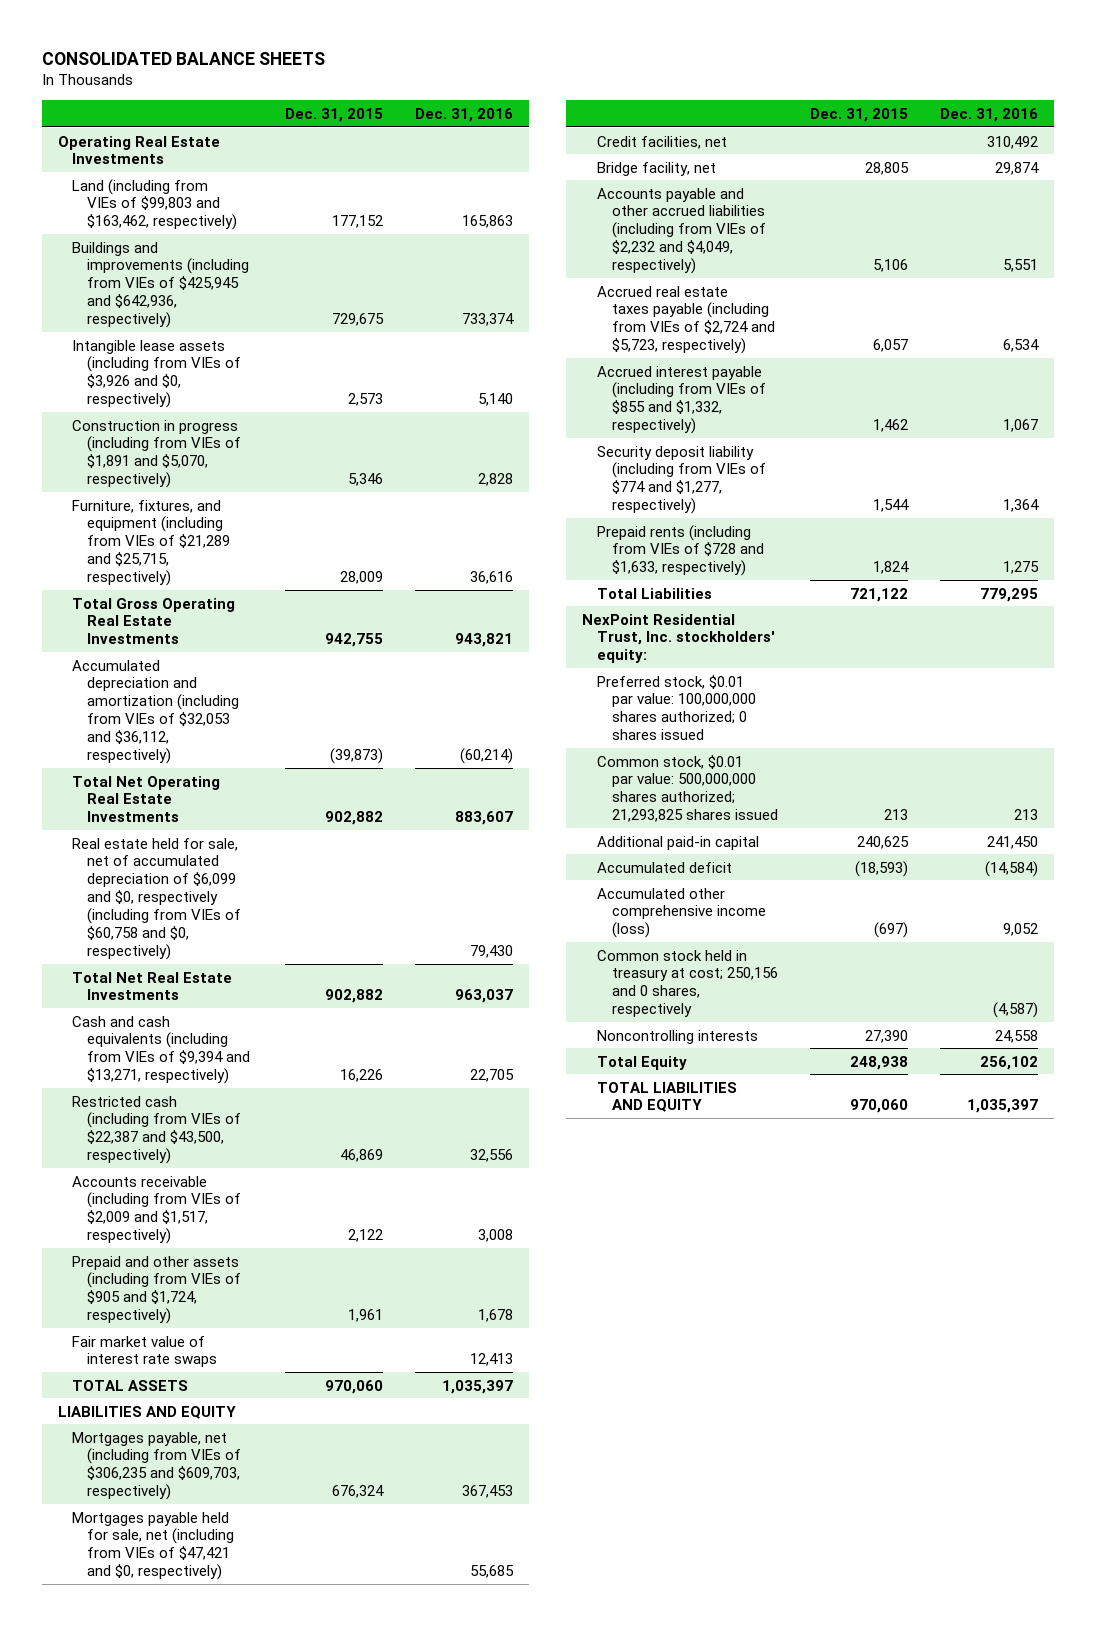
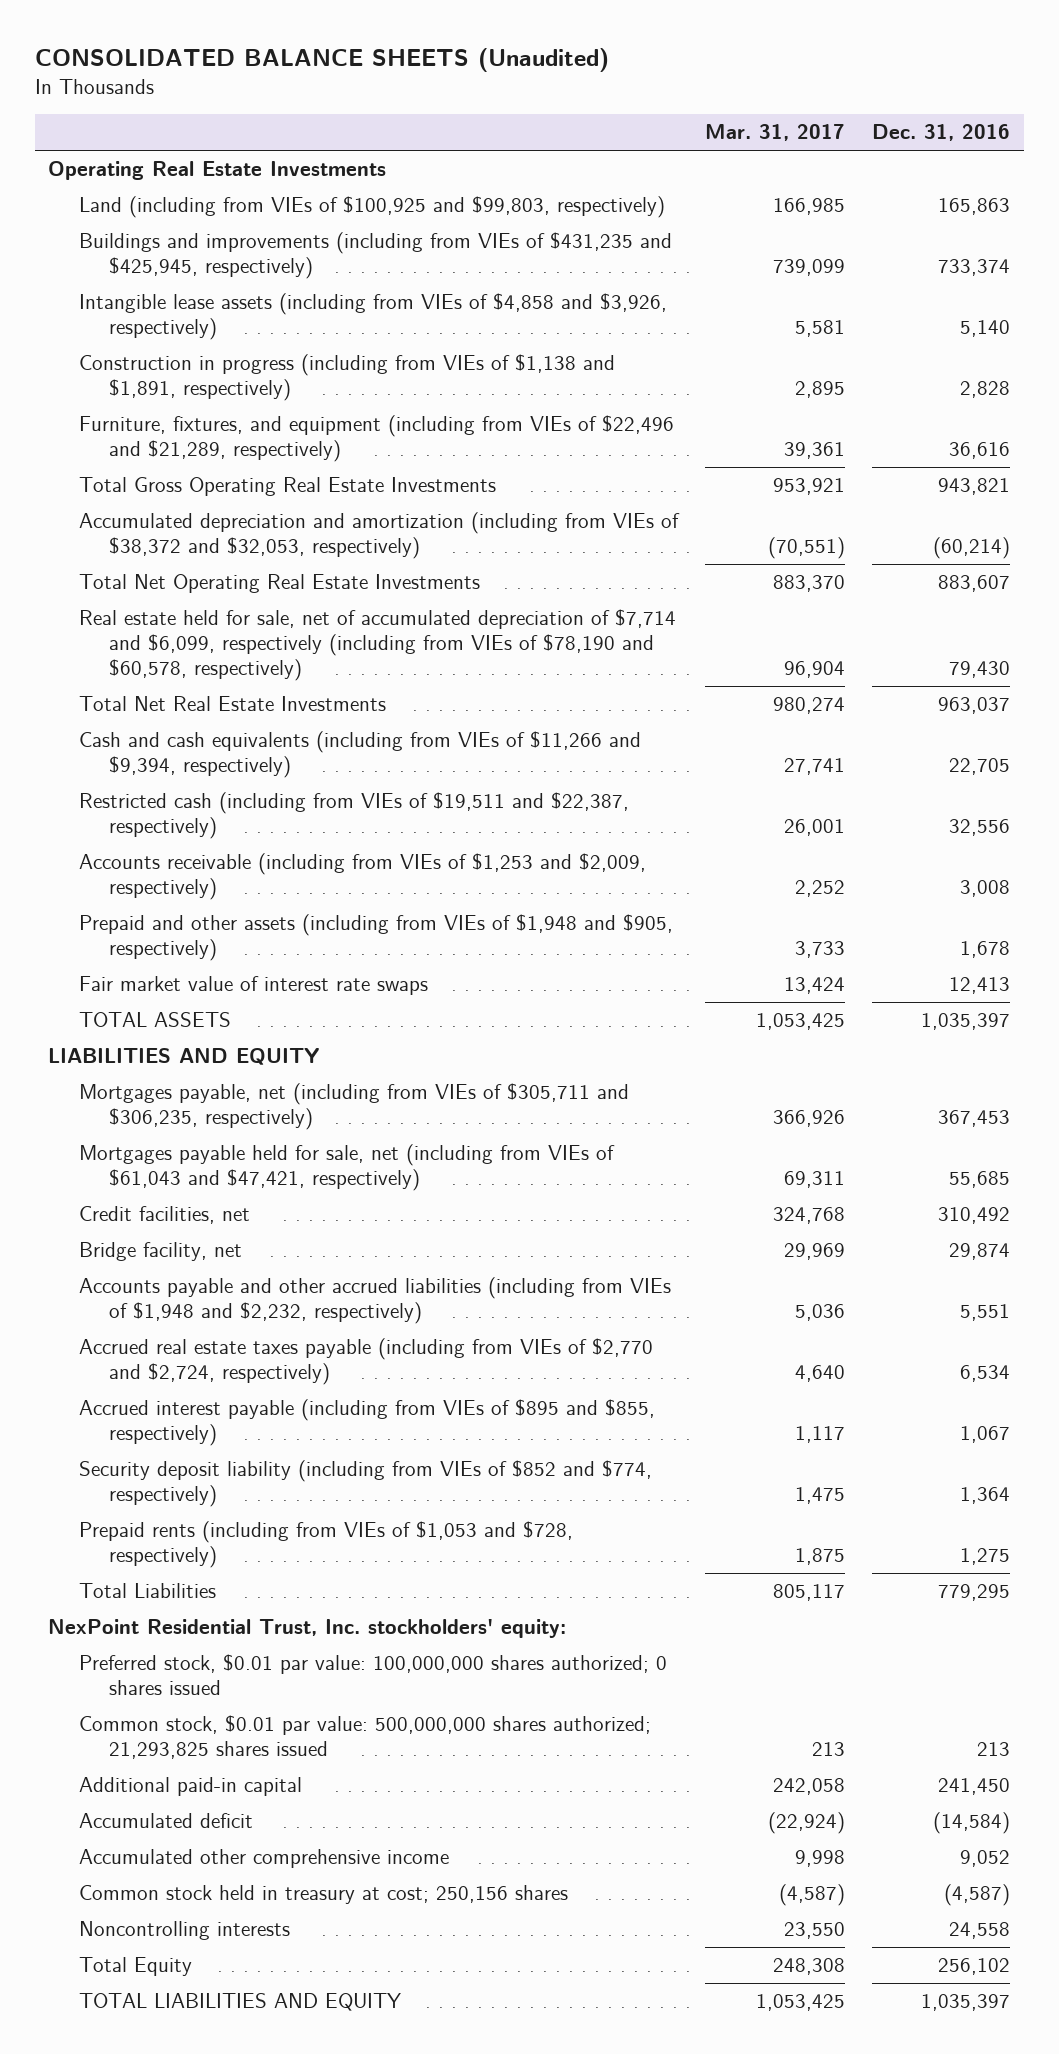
- CONSOLIDATED BALANCE SHEETS
+ CONSOLIDATED BALANCE SHEETS (Unaudited)
- | Dec. 31, 2015 | Dec. 31, 2016
+ | Mar. 31, 2017 | Dec. 31, 2016
- Land (including from VIEs of $99,803 and $163,462, respectively) | 177,152 | 165,863
- Buildings and improvements (including from VIEs of $425,945 and $642,936, respectively) | 729,675 | 733,374
- Intangible lease assets (including from VIEs of $3,926 and $0, respectively) | 2,573 | 5,140
- Construction in progress (including from VIEs of $1,891 and $5,070, respectively) | 5,346 | 2,828
- Furniture, fixtures, and equipment (including from VIEs of $21,289 and $25,715, respectively) | 28,009 | 36,616
+ Land (including from VIEs of $100,925 and $99,803, respectively) | 166,985 | 165,863
+ Buildings and improvements (including from VIEs of $431,235 and $425,945, respectively) | 739,099 | 733,374
+ Intangible lease assets (including from VIEs of $4,858 and $3,926, respectively) | 5,581 | 5,140
+ Construction in progress (including from VIEs of $1,138 and $1,891, respectively) | 2,895 | 2,828
+ Furniture, fixtures, and equipment (including from VIEs of $22,496 and $21,289, respectively) | 39,361 | 36,616
- Accumulated depreciation and amortization (including from VIEs of $32,053 and $36,112, respectively) | (39,873) | (60,214)
+ Accumulated depreciation and amortization (including from VIEs of $38,372 and $32,053, respectively) | (70,551) | (60,214)
- Real estate held for sale, net of accumulated depreciation of $6,099 and $0, respectively (including from VIEs of $60,758 and $0, respectively) | | 79,430
+ Real estate held for sale, net of accumulated depreciation of $7,714 and $6,099, respectively (including from VIEs of $78,190 and $60,578, respectively) | 96,904 | 79,430
- Cash and cash equivalents (including from VIEs of $9,394 and $13,271, respectively) | 16,226 | 22,705
- Restricted cash (including from VIEs of $22,387 and $43,500, respectively) | 46,869 | 32,556
- Accounts receivable (including from VIEs of $2,009 and $1,517, respectively) | 2,122 | 3,008
- Prepaid and other assets (including from VIEs of $905 and $1,724, respectively) | 1,961 | 1,678
+ Cash and cash equivalents (including from VIEs of $11,266 and $9,394, respectively) | 27,741 | 22,705
+ Restricted cash (including from VIEs of $19,511 and $22,387, respectively) | 26,001 | 32,556
+ Accounts receivable (including from VIEs of $1,253 and $2,009, respectively) | 2,252 | 3,008
+ Prepaid and other assets (including from VIEs of $1,948 and $905, respectively) | 3,733 | 1,678
- Mortgages payable, net (including from VIEs of $306,235 and $609,703, respectively) | 676,324 | 367,453
- Mortgages payable held for sale, net (including from VIEs of $47,421 and $0, respectively) | | 55,685
+ Mortgages payable, net (including from VIEs of $305,711 and $306,235, respectively) | 366,926 | 367,453
+ Mortgages payable held for sale, net (including from VIEs of $61,043 and $47,421, respectively) | 69,311 | 55,685
- Accounts payable and other accrued liabilities (including from VIEs of $2,232 and $4,049, respectively) | 5,106 | 5,551
- Accrued real estate taxes payable (including from VIEs of $2,724 and $5,723, respectively) | 6,057 | 6,534
- Accrued interest payable (including from VIEs of $855 and $1,332, respectively) | 1,462 | 1,067
- Security deposit liability (including from VIEs of $774 and $1,277, respectively) | 1,544 | 1,364
- Prepaid rents (including from VIEs of $728 and $1,633, respectively) | 1,824 | 1,275
+ Accounts payable and other accrued liabilities (including from VIEs of $1,948 and $2,232, respectively) | 5,036 | 5,551
+ Accrued real estate taxes payable (including from VIEs of $2,770 and $2,724, respectively) | 4,640 | 6,534
+ Accrued interest payable (including from VIEs of $895 and $855, respectively) | 1,117 | 1,067
+ Security deposit liability (including from VIEs of $852 and $774, respectively) | 1,475 | 1,364
+ Prepaid rents (including from VIEs of $1,053 and $728, respectively) | 1,875 | 1,275
- Accumulated other comprehensive income (loss) | (697) | 9,052
- Common stock held in treasury at cost; 250,156 and 0 shares, respectively | | (4,587)
+ Accumulated other comprehensive income | 9,998 | 9,052
+ Common stock held in treasury at cost; 250,156 shares | (4,587) | (4,587)

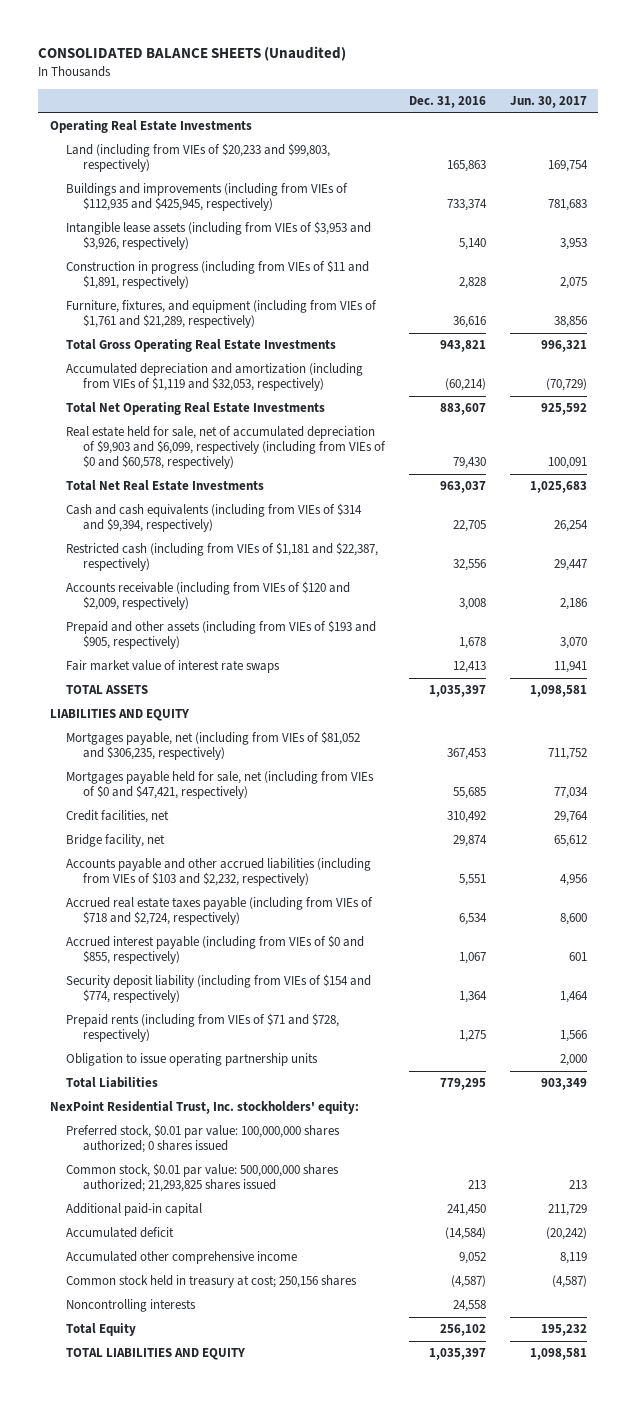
- | Mar. 31, 2017 | Dec. 31, 2016
+ | Dec. 31, 2016 | Jun. 30, 2017
- Land (including from VIEs of $100,925 and $99,803, respectively) | 166,985 | 165,863
- Buildings and improvements (including from VIEs of $431,235 and $425,945, respectively) | 739,099 | 733,374
- Intangible lease assets (including from VIEs of $4,858 and $3,926, respectively) | 5,581 | 5,140
- Construction in progress (including from VIEs of $1,138 and $1,891, respectively) | 2,895 | 2,828
- Furniture, fixtures, and equipment (including from VIEs of $22,496 and $21,289, respectively) | 39,361 | 36,616
+ Land (including from VIEs of $20,233 and $99,803, respectively) | 165,863 | 169,754
+ Buildings and improvements (including from VIEs of $112,935 and $425,945, respectively) | 733,374 | 781,683
+ Intangible lease assets (including from VIEs of $3,953 and $3,926, respectively) | 5,140 | 3,953
+ Construction in progress (including from VIEs of $11 and $1,891, respectively) | 2,828 | 2,075
+ Furniture, fixtures, and equipment (including from VIEs of $1,761 and $21,289, respectively) | 36,616 | 38,856
- Accumulated depreciation and amortization (including from VIEs of $38,372 and $32,053, respectively) | (70,551) | (60,214)
+ Accumulated depreciation and amortization (including from VIEs of $1,119 and $32,053, respectively) | (60,214) | (70,729)
- Real estate held for sale, net of accumulated depreciation of $7,714 and $6,099, respectively (including from VIEs of $78,190 and $60,578, respectively) | 96,904 | 79,430
+ Real estate held for sale, net of accumulated depreciation of $9,903 and $6,099, respectively (including from VIEs of $0 and $60,578, respectively) | 79,430 | 100,091
- Cash and cash equivalents (including from VIEs of $11,266 and $9,394, respectively) | 27,741 | 22,705
- Restricted cash (including from VIEs of $19,511 and $22,387, respectively) | 26,001 | 32,556
- Accounts receivable (including from VIEs of $1,253 and $2,009, respectively) | 2,252 | 3,008
- Prepaid and other assets (including from VIEs of $1,948 and $905, respectively) | 3,733 | 1,678
+ Cash and cash equivalents (including from VIEs of $314 and $9,394, respectively) | 22,705 | 26,254
+ Restricted cash (including from VIEs of $1,181 and $22,387, respectively) | 32,556 | 29,447
+ Accounts receivable (including from VIEs of $120 and $2,009, respectively) | 3,008 | 2,186
+ Prepaid and other assets (including from VIEs of $193 and $905, respectively) | 1,678 | 3,070
- Mortgages payable, net (including from VIEs of $305,711 and $306,235, respectively) | 366,926 | 367,453
- Mortgages payable held for sale, net (including from VIEs of $61,043 and $47,421, respectively) | 69,311 | 55,685
+ Mortgages payable, net (including from VIEs of $81,052 and $306,235, respectively) | 367,453 | 711,752
+ Mortgages payable held for sale, net (including from VIEs of $0 and $47,421, respectively) | 55,685 | 77,034
- Accounts payable and other accrued liabilities (including from VIEs of $1,948 and $2,232, respectively) | 5,036 | 5,551
- Accrued real estate taxes payable (including from VIEs of $2,770 and $2,724, respectively) | 4,640 | 6,534
- Accrued interest payable (including from VIEs of $895 and $855, respectively) | 1,117 | 1,067
- Security deposit liability (including from VIEs of $852 and $774, respectively) | 1,475 | 1,364
- Prepaid rents (including from VIEs of $1,053 and $728, respectively) | 1,875 | 1,275
+ Accounts payable and other accrued liabilities (including from VIEs of $103 and $2,232, respectively) | 5,551 | 4,956
+ Accrued real estate taxes payable (including from VIEs of $718 and $2,724, respectively) | 6,534 | 8,600
+ Accrued interest payable (including from VIEs of $0 and $855, respectively) | 1,067 | 601
+ Security deposit liability (including from VIEs of $154 and $774, respectively) | 1,364 | 1,464
+ Prepaid rents (including from VIEs of $71 and $728, respectively) | 1,275 | 1,566
+ Obligation to issue operating partnership units | | 2,000

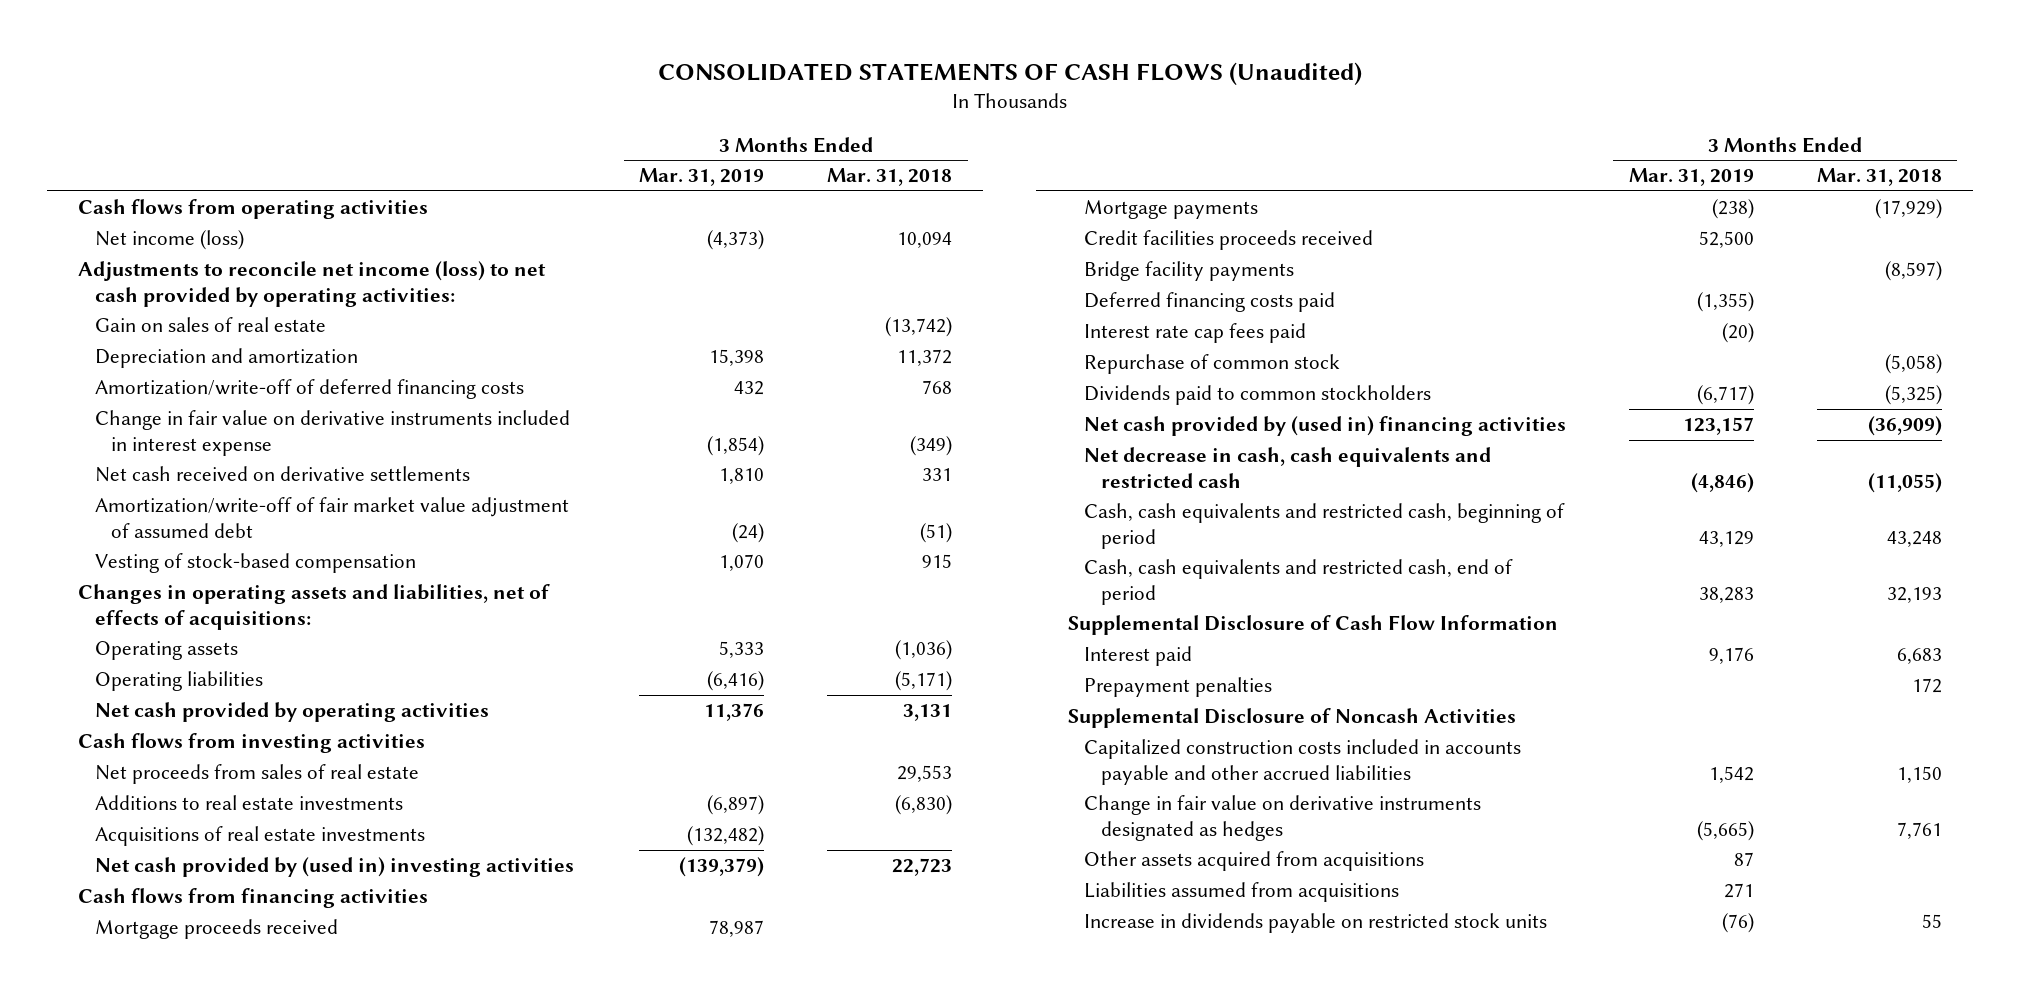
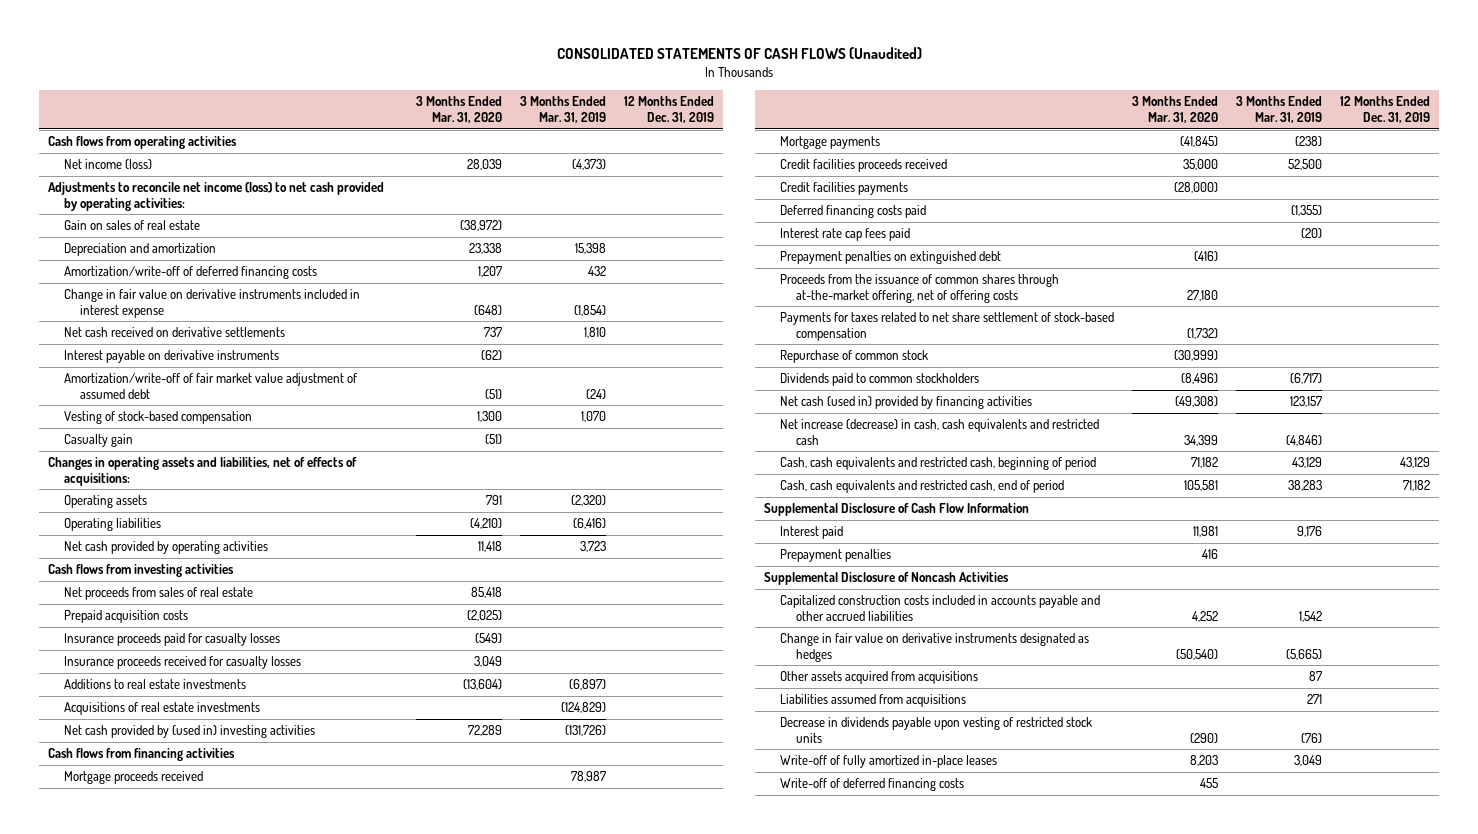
- | 3 Months Ended Mar. 31, 2019 | 3 Months Ended Mar. 31, 2018
+ | 3 Months Ended Mar. 31, 2020 | 3 Months Ended Mar. 31, 2019 | 12 Months Ended Dec. 31, 2019
+ Interest payable on derivative instruments | (62) | |
+ Casualty gain | (51) | |
- Operating assets | 5,333 | (1,036)
+ Operating assets | 791 | (2,320) |
- Net cash provided by operating activities | 11,376 | 3,131
+ Net cash provided by operating activities | 11,418 | 3,723 |
+ Prepaid acquisition costs | (2,025) | |
+ Insurance proceeds paid for casualty losses | (549) | |
+ Insurance proceeds received for casualty losses | 3,049 | |
- Acquisitions of real estate investments | (132,482) |
- Net cash provided by (used in) investing activities | (139,379) | 22,723
+ Acquisitions of real estate investments | | (124,829) |
+ Net cash provided by (used in) investing activities | 72,289 | (131,726) |
- Bridge facility payments | | (8,597)
+ Credit facilities payments | (28,000) | |
+ Prepayment penalties on extinguished debt | (416) | |
+ Proceeds from the issuance of common shares through at-the-market offering, net of offering costs | 27,180 | |
+ Payments for taxes related to net share settlement of stock-based compensation | (1,732) | |
- Net cash provided by (used in) financing activities | 123,157 | (36,909)
- Net decrease in cash, cash equivalents and restricted cash | (4,846) | (11,055)
+ Net cash (used in) provided by financing activities | (49,308) | 123,157 |
+ Net increase (decrease) in cash, cash equivalents and restricted cash | 34,399 | (4,846) |
- Increase in dividends payable on restricted stock units | (76) | 55
+ Decrease in dividends payable upon vesting of restricted stock units | (290) | (76) |
+ Write-off of fully amortized in-place leases | 8,203 | 3,049 |
+ Write-off of deferred financing costs | 455 | |

